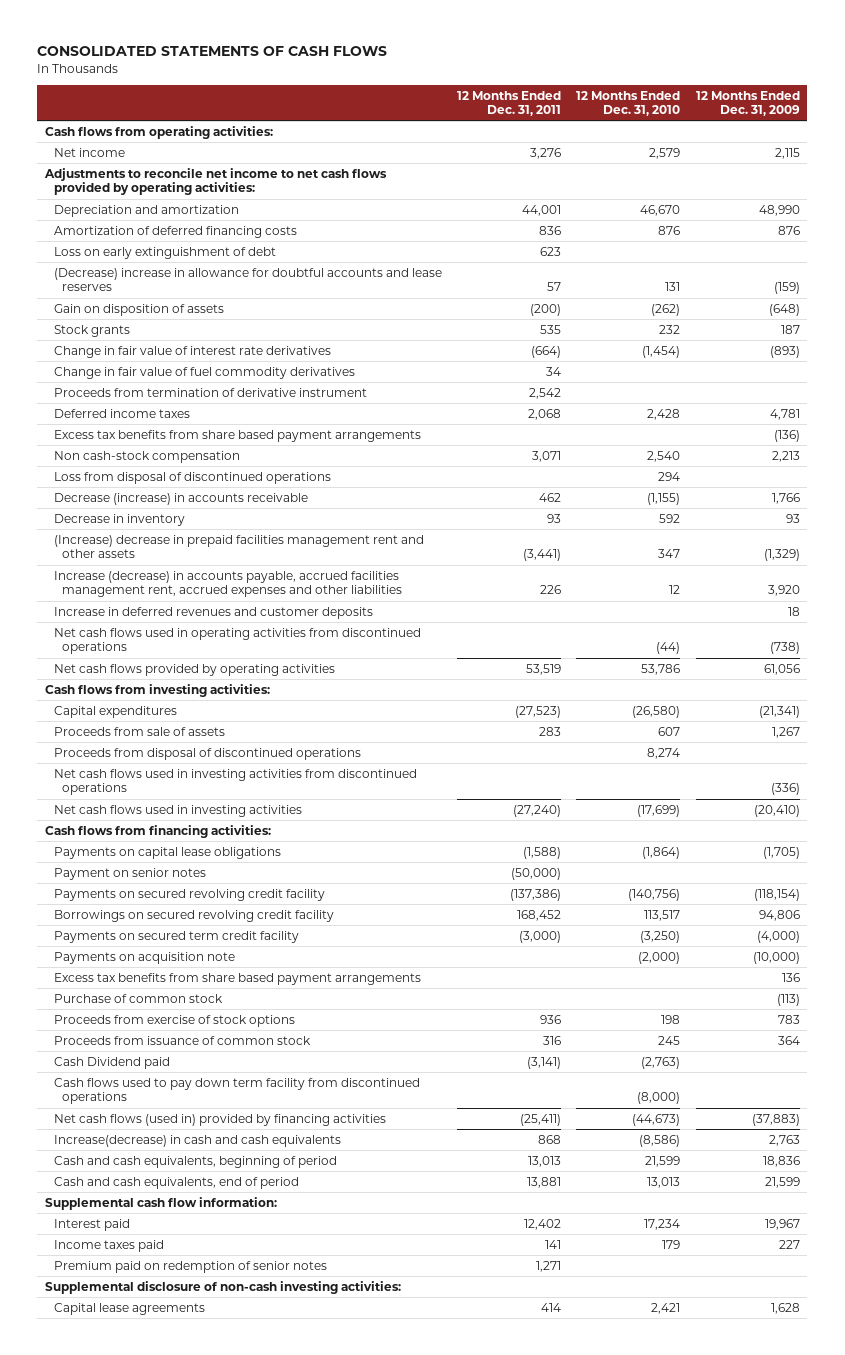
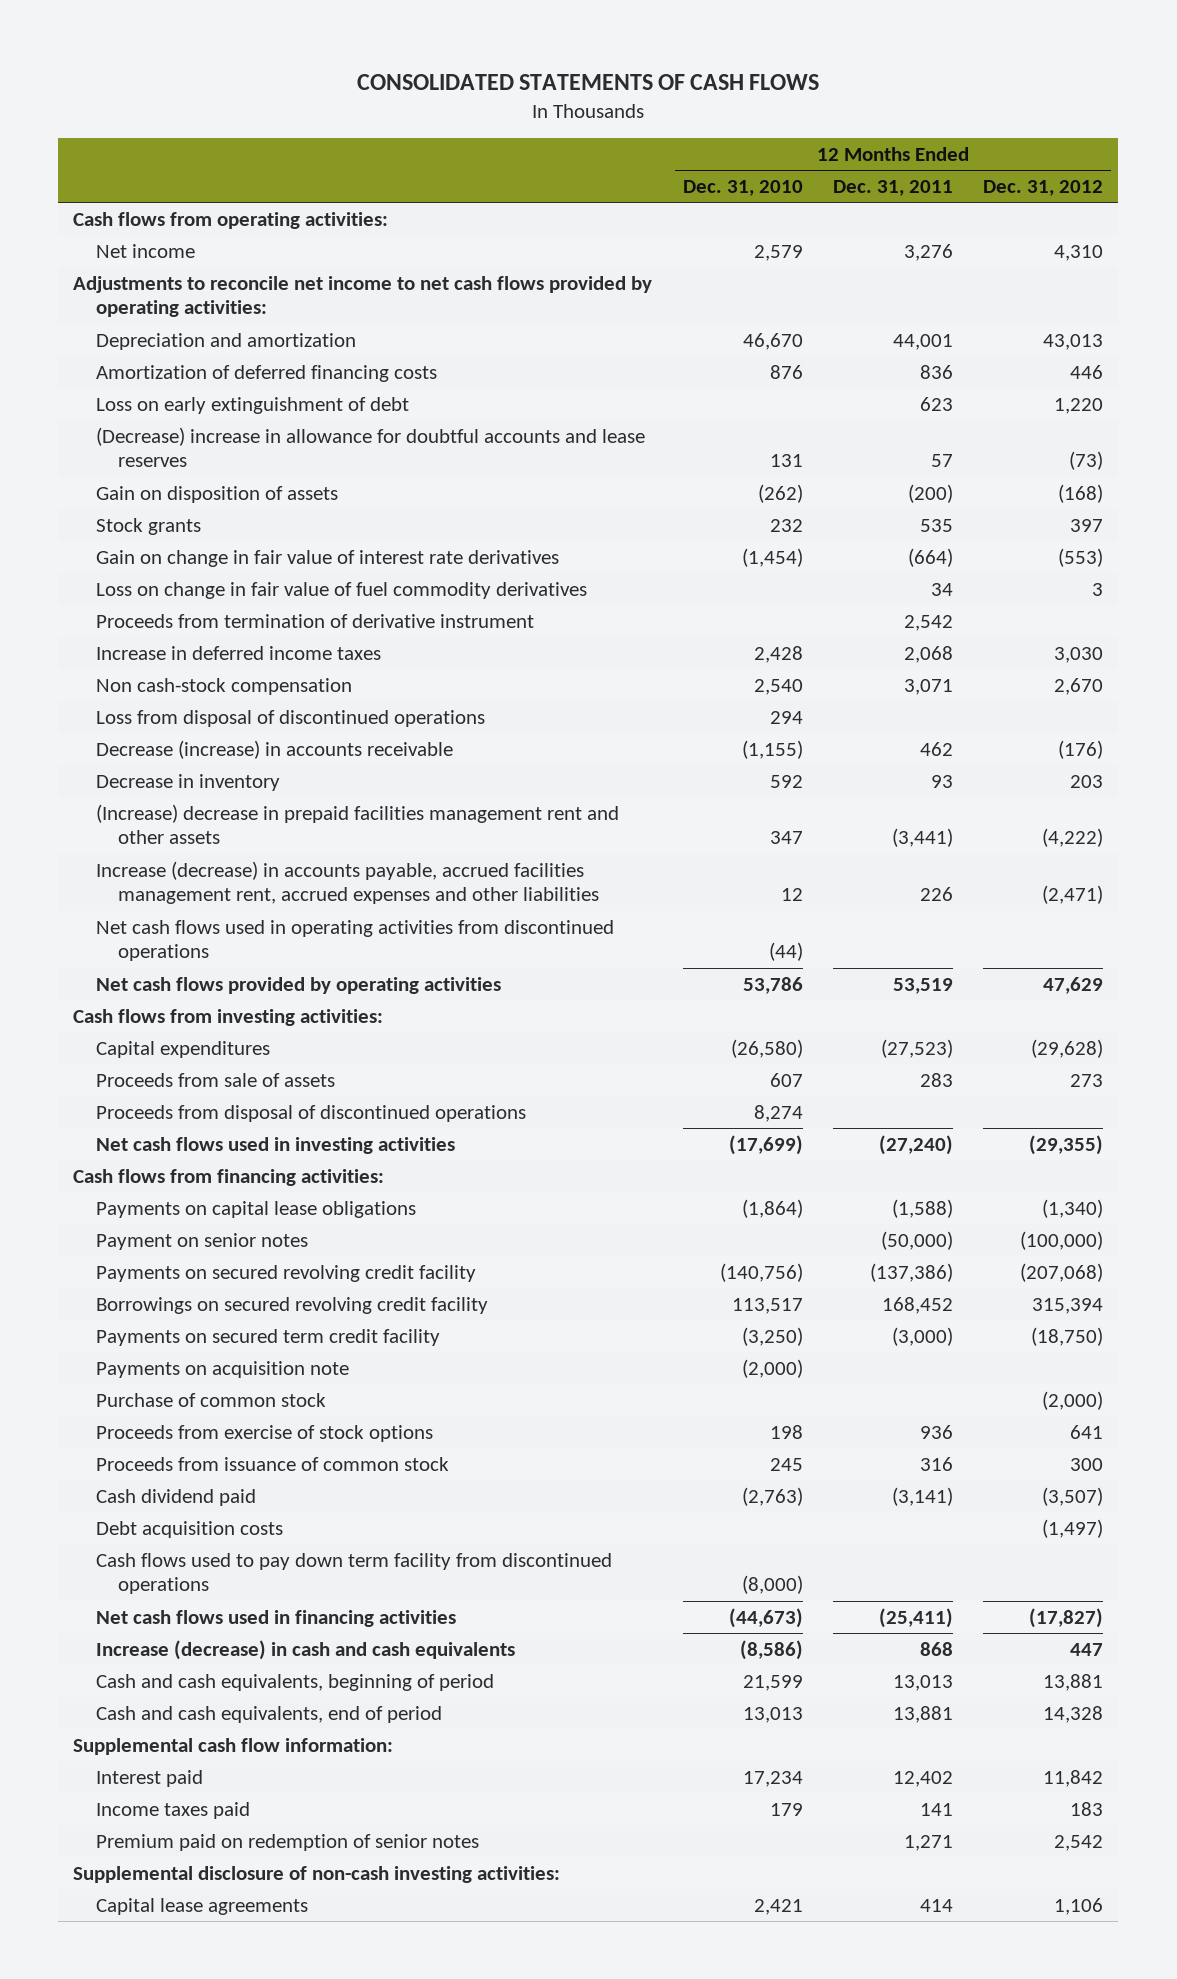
- | 12 Months Ended Dec. 31, 2011 | 12 Months Ended Dec. 31, 2010 | 12 Months Ended Dec. 31, 2009
+ | 12 Months Ended Dec. 31, 2010 | 12 Months Ended Dec. 31, 2011 | 12 Months Ended Dec. 31, 2012
- Change in fair value of interest rate derivatives | (664) | (1,454) | (893)
- Change in fair value of fuel commodity derivatives | 34 | |
+ Gain on change in fair value of interest rate derivatives | (1,454) | (664) | (553)
+ Loss on change in fair value of fuel commodity derivatives | | 34 | 3
- Deferred income taxes | 2,068 | 2,428 | 4,781
- Excess tax benefits from share based payment arrangements | | | (136)
+ Increase in deferred income taxes | 2,428 | 2,068 | 3,030
- Increase in deferred revenues and customer deposits | | | 18
- Net cash flows used in investing activities from discontinued operations | | | (336)
- Excess tax benefits from share based payment arrangements | | | 136
- Cash Dividend paid | (3,141) | (2,763) |
+ Cash dividend paid | (2,763) | (3,141) | (3,507)
+ Debt acquisition costs | | | (1,497)
- Net cash flows (used in) provided by financing activities | (25,411) | (44,673) | (37,883)
- Increase(decrease) in cash and cash equivalents | 868 | (8,586) | 2,763
+ Net cash flows used in financing activities | (44,673) | (25,411) | (17,827)
+ Increase (decrease) in cash and cash equivalents | (8,586) | 868 | 447

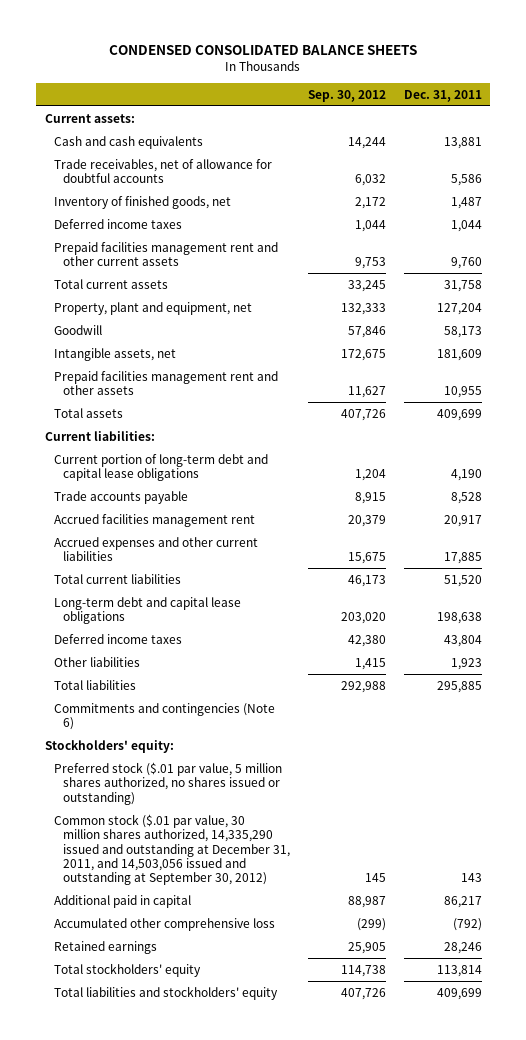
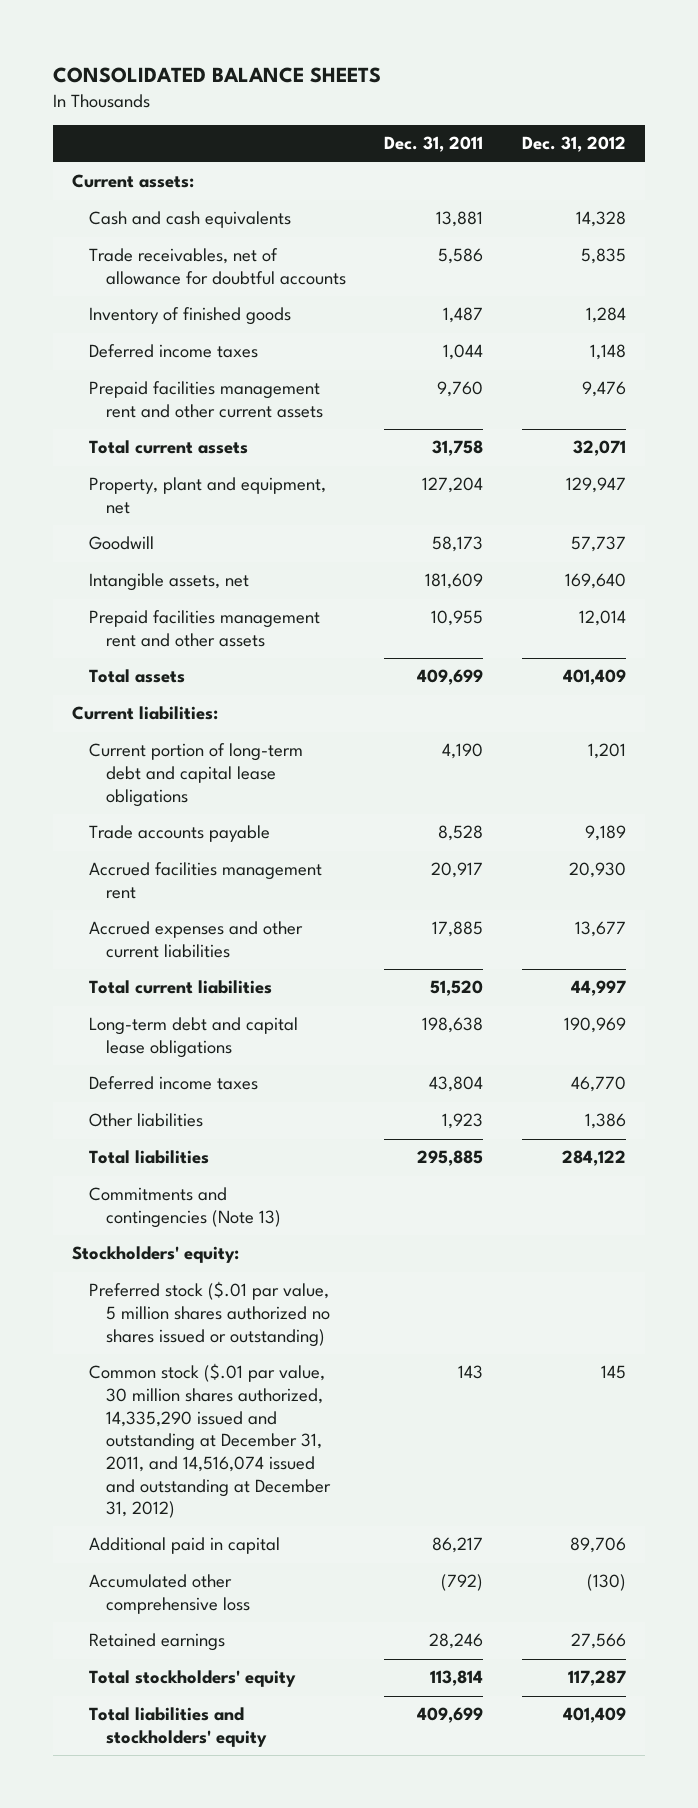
- CONDENSED CONSOLIDATED BALANCE SHEETS
+ CONSOLIDATED BALANCE SHEETS
- | Sep. 30, 2012 | Dec. 31, 2011
+ | Dec. 31, 2011 | Dec. 31, 2012
- Inventory of finished goods, net | 2,172 | 1,487
+ Inventory of finished goods | 1,487 | 1,284
- Commitments and contingencies (Note 6)
+ Commitments and contingencies (Note 13)
- Preferred stock ($.01 par value, 5 million shares authorized, no shares issued or outstanding)
- Common stock ($.01 par value, 30 million shares authorized, 14,335,290 issued and outstanding at December 31, 2011, and 14,503,056 issued and outstanding at September 30, 2012) | 145 | 143
+ Preferred stock ($.01 par value, 5 million shares authorized no shares issued or outstanding)
+ Common stock ($.01 par value, 30 million shares authorized, 14,335,290 issued and outstanding at December 31, 2011, and 14,516,074 issued and outstanding at December 31, 2012) | 143 | 145

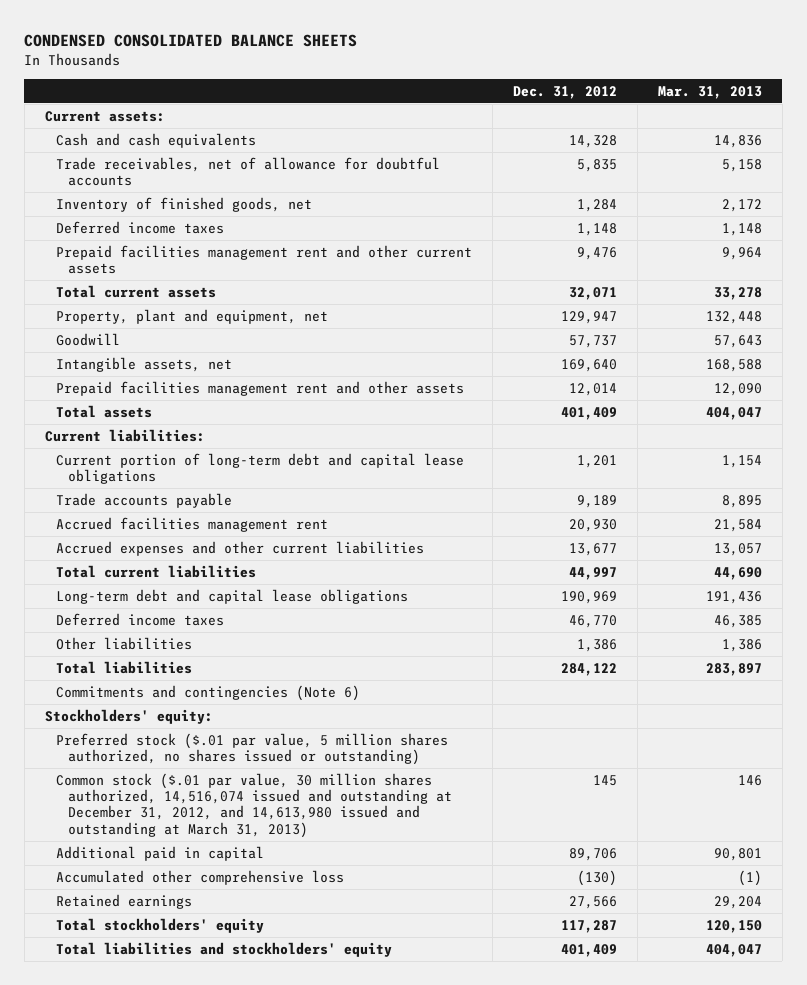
- CONSOLIDATED BALANCE SHEETS
+ CONDENSED CONSOLIDATED BALANCE SHEETS
- | Dec. 31, 2011 | Dec. 31, 2012
+ | Dec. 31, 2012 | Mar. 31, 2013
- Inventory of finished goods | 1,487 | 1,284
+ Inventory of finished goods, net | 1,284 | 2,172
- Commitments and contingencies (Note 13)
+ Commitments and contingencies (Note 6)
- Preferred stock ($.01 par value, 5 million shares authorized no shares issued or outstanding)
- Common stock ($.01 par value, 30 million shares authorized, 14,335,290 issued and outstanding at December 31, 2011, and 14,516,074 issued and outstanding at December 31, 2012) | 143 | 145
+ Preferred stock ($.01 par value, 5 million shares authorized, no shares issued or outstanding)
+ Common stock ($.01 par value, 30 million shares authorized, 14,516,074 issued and outstanding at December 31, 2012, and 14,613,980 issued and outstanding at March 31, 2013) | 145 | 146

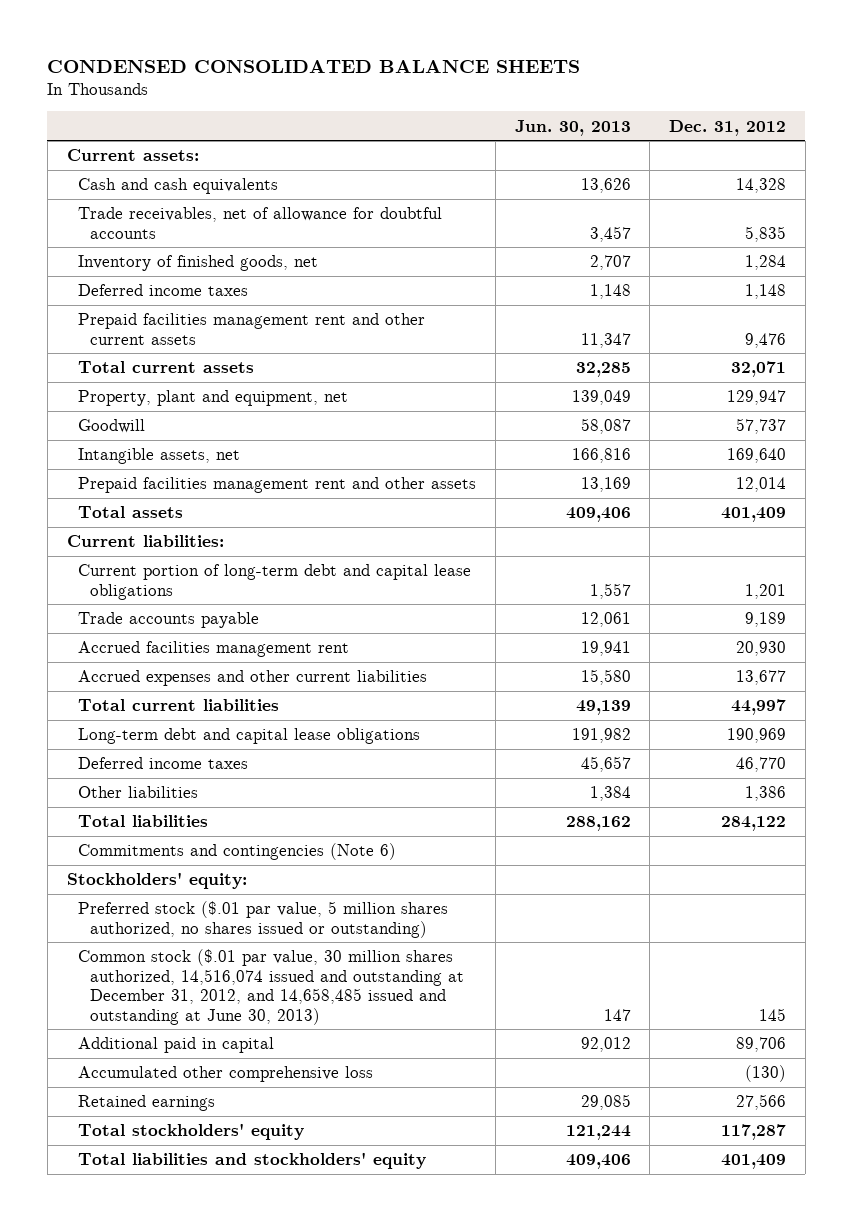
- | Dec. 31, 2012 | Mar. 31, 2013
+ | Jun. 30, 2013 | Dec. 31, 2012
- Common stock ($.01 par value, 30 million shares authorized, 14,516,074 issued and outstanding at December 31, 2012, and 14,613,980 issued and outstanding at March 31, 2013) | 145 | 146
+ Common stock ($.01 par value, 30 million shares authorized, 14,516,074 issued and outstanding at December 31, 2012, and 14,658,485 issued and outstanding at June 30, 2013) | 147 | 145

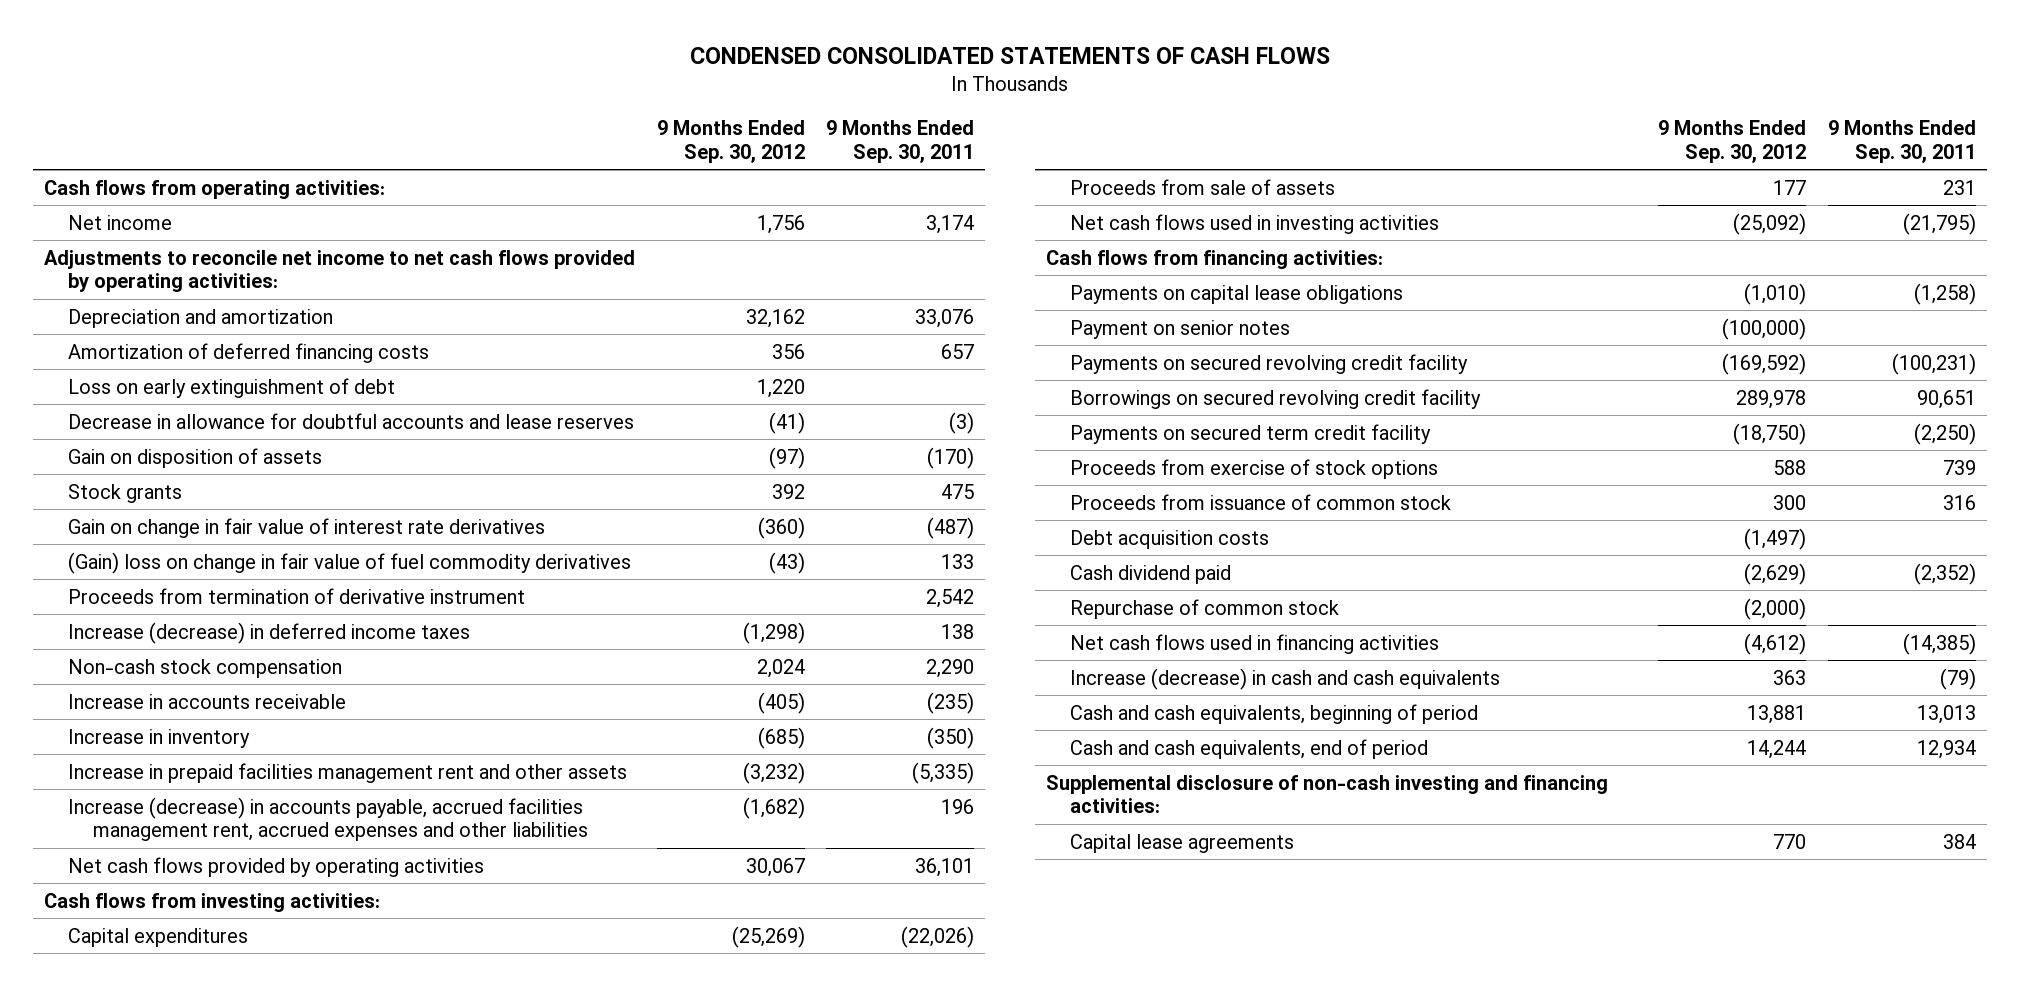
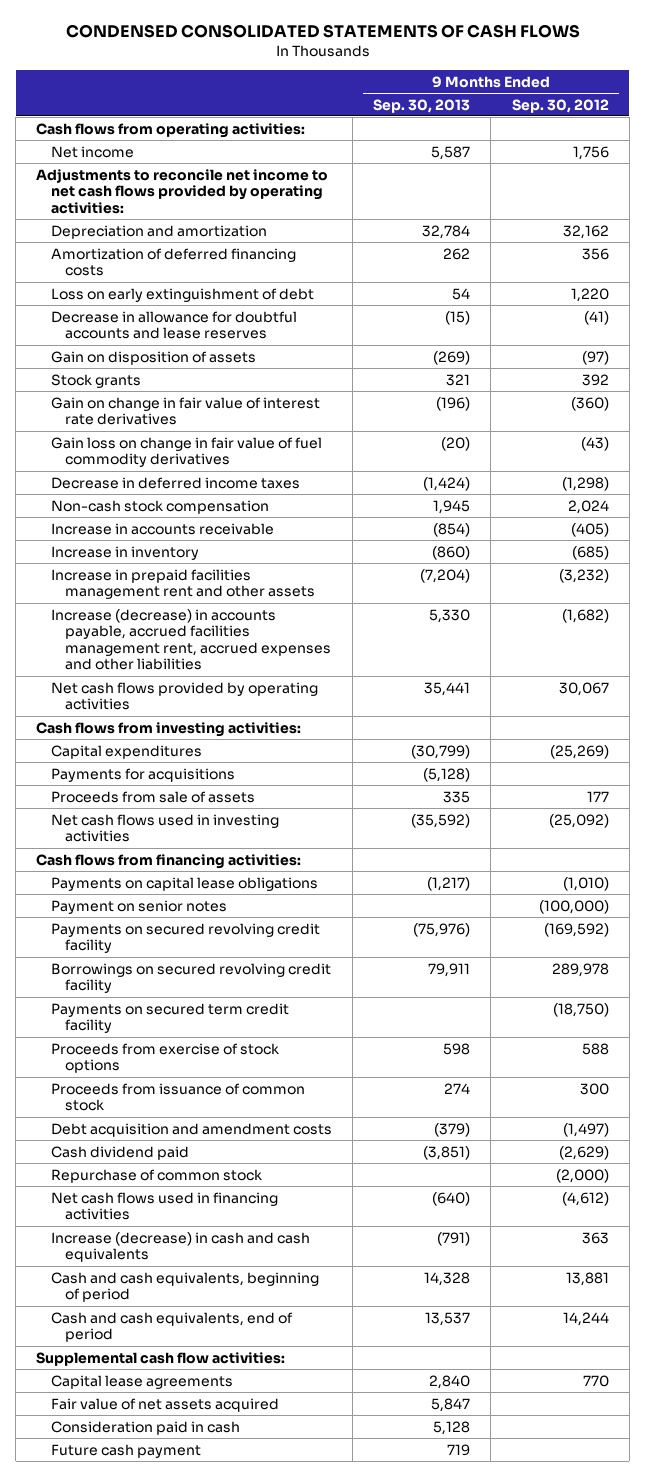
- | 9 Months Ended Sep. 30, 2012 | 9 Months Ended Sep. 30, 2011
+ | 9 Months Ended Sep. 30, 2013 | 9 Months Ended Sep. 30, 2012
- (Gain) loss on change in fair value of fuel commodity derivatives | (43) | 133
- Proceeds from termination of derivative instrument | | 2,542
- Increase (decrease) in deferred income taxes | (1,298) | 138
+ Gain loss on change in fair value of fuel commodity derivatives | (20) | (43)
+ Decrease in deferred income taxes | (1,424) | (1,298)
+ Payments for acquisitions | (5,128) |
- Debt acquisition costs | (1,497) |
+ Debt acquisition and amendment costs | (379) | (1,497)
- Supplemental disclosure of non-cash investing and financing activities:
+ Supplemental cash flow activities:
+ Fair value of net assets acquired | 5,847 |
+ Consideration paid in cash | 5,128 |
+ Future cash payment | 719 |

